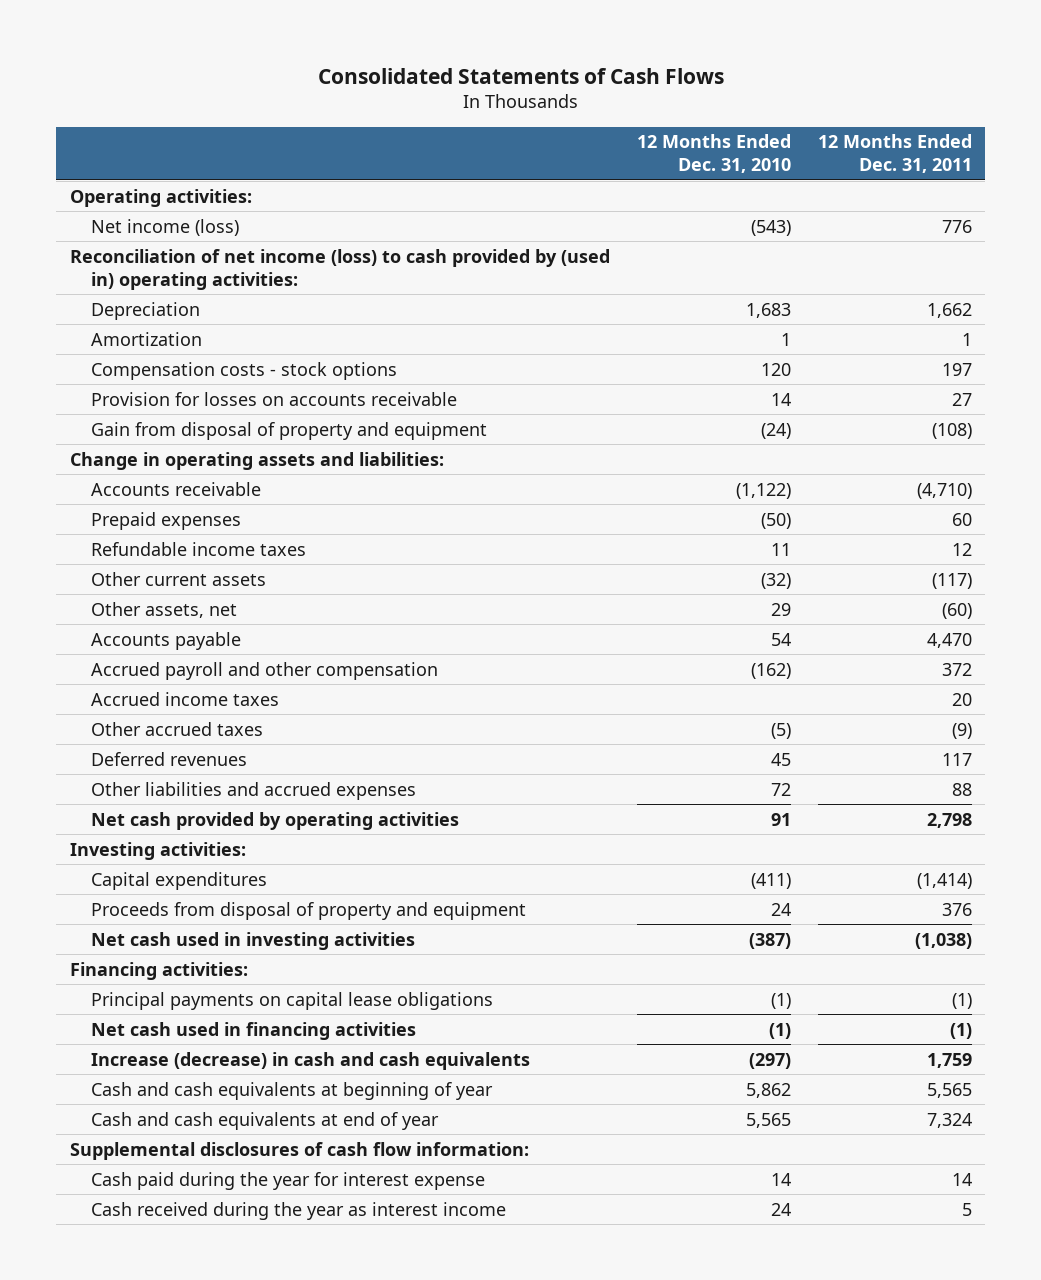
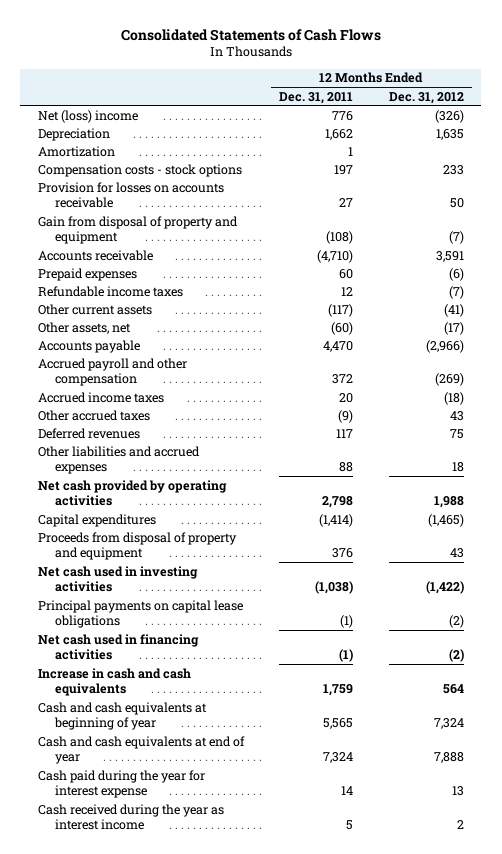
- | 12 Months Ended Dec. 31, 2010 | 12 Months Ended Dec. 31, 2011
+ | 12 Months Ended Dec. 31, 2011 | 12 Months Ended Dec. 31, 2012
- Operating activities:
- Net income (loss) | (543) | 776
- Reconciliation of net income (loss) to cash provided by (used in) operating activities:
+ Net (loss) income | 776 | (326)
- Change in operating assets and liabilities:
- Investing activities:
- Financing activities:
- Increase (decrease) in cash and cash equivalents | (297) | 1,759
+ Increase in cash and cash equivalents | 1,759 | 564
- Supplemental disclosures of cash flow information:

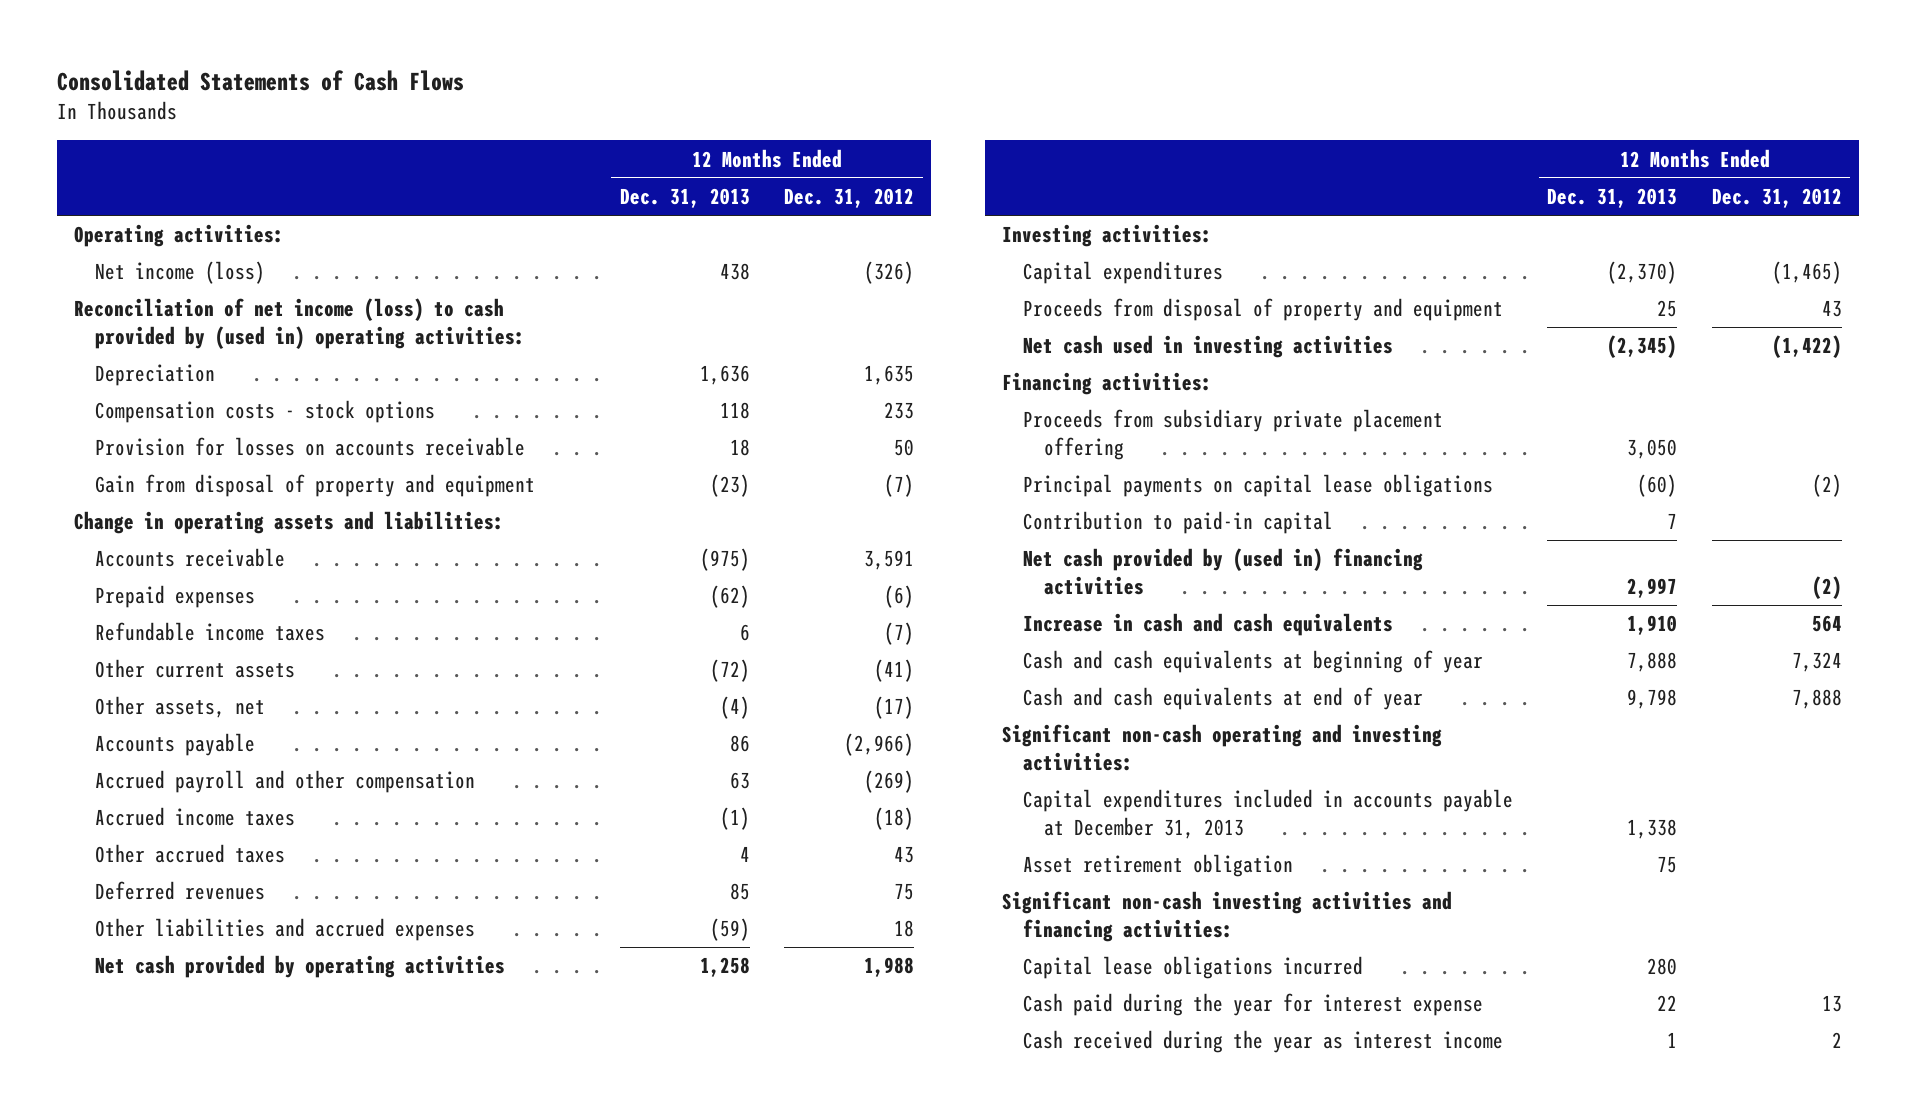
- | 12 Months Ended Dec. 31, 2011 | 12 Months Ended Dec. 31, 2012
+ | 12 Months Ended Dec. 31, 2013 | 12 Months Ended Dec. 31, 2012
- Net (loss) income | 776 | (326)
+ Operating activities:
+ Net income (loss) | 438 | (326)
+ Reconciliation of net income (loss) to cash provided by (used in) operating activities:
- Amortization | 1 |
+ Change in operating assets and liabilities:
+ Investing activities:
+ Financing activities:
+ Proceeds from subsidiary private placement offering | 3,050 |
- Net cash used in financing activities | (1) | (2)
+ Contribution to paid-in capital | 7 |
+ Net cash provided by (used in) financing activities | 2,997 | (2)
+ Significant non-cash operating and investing activities:
+ Capital expenditures included in accounts payable at December 31, 2013 | 1,338 |
+ Asset retirement obligation | 75 |
+ Significant non-cash investing activities and financing activities:
+ Capital lease obligations incurred | 280 |

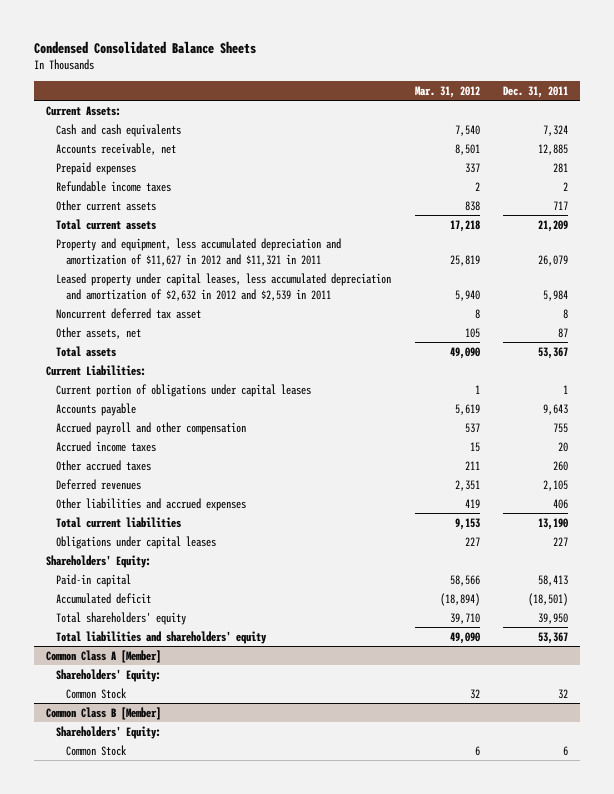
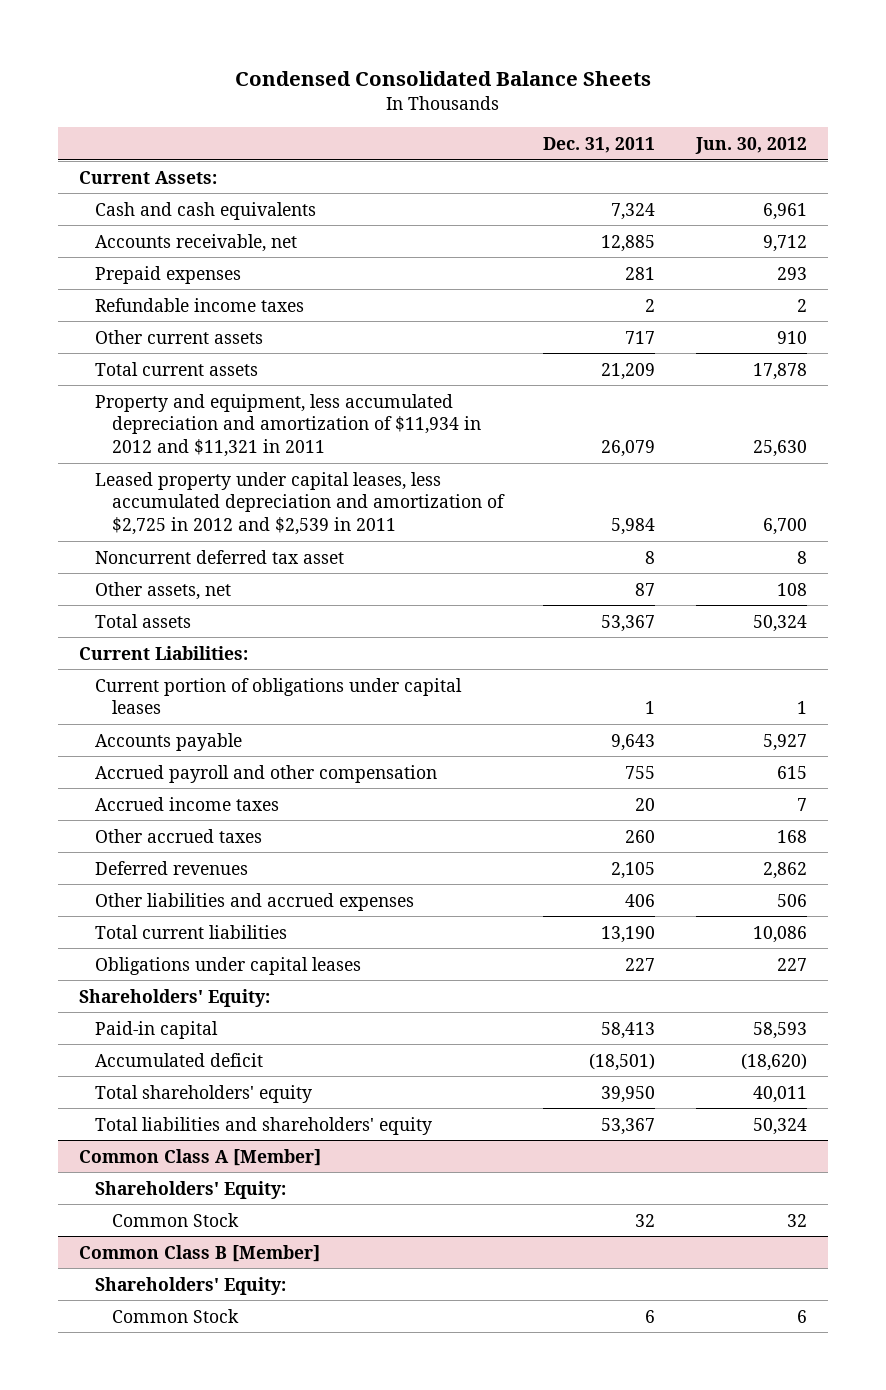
- | Mar. 31, 2012 | Dec. 31, 2011
+ | Dec. 31, 2011 | Jun. 30, 2012
- Property and equipment, less accumulated depreciation and amortization of $11,627 in 2012 and $11,321 in 2011 | 25,819 | 26,079
- Leased property under capital leases, less accumulated depreciation and amortization of $2,632 in 2012 and $2,539 in 2011 | 5,940 | 5,984
+ Property and equipment, less accumulated depreciation and amortization of $11,934 in 2012 and $11,321 in 2011 | 26,079 | 25,630
+ Leased property under capital leases, less accumulated depreciation and amortization of $2,725 in 2012 and $2,539 in 2011 | 5,984 | 6,700

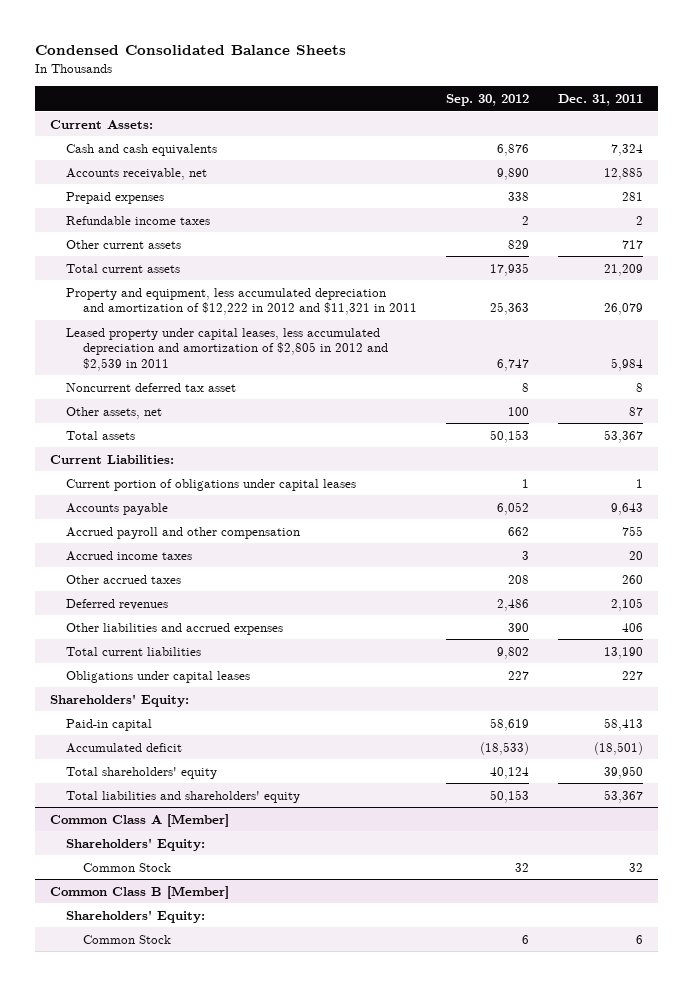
- | Dec. 31, 2011 | Jun. 30, 2012
+ | Sep. 30, 2012 | Dec. 31, 2011
- Property and equipment, less accumulated depreciation and amortization of $11,934 in 2012 and $11,321 in 2011 | 26,079 | 25,630
- Leased property under capital leases, less accumulated depreciation and amortization of $2,725 in 2012 and $2,539 in 2011 | 5,984 | 6,700
+ Property and equipment, less accumulated depreciation and amortization of $12,222 in 2012 and $11,321 in 2011 | 25,363 | 26,079
+ Leased property under capital leases, less accumulated depreciation and amortization of $2,805 in 2012 and $2,539 in 2011 | 6,747 | 5,984

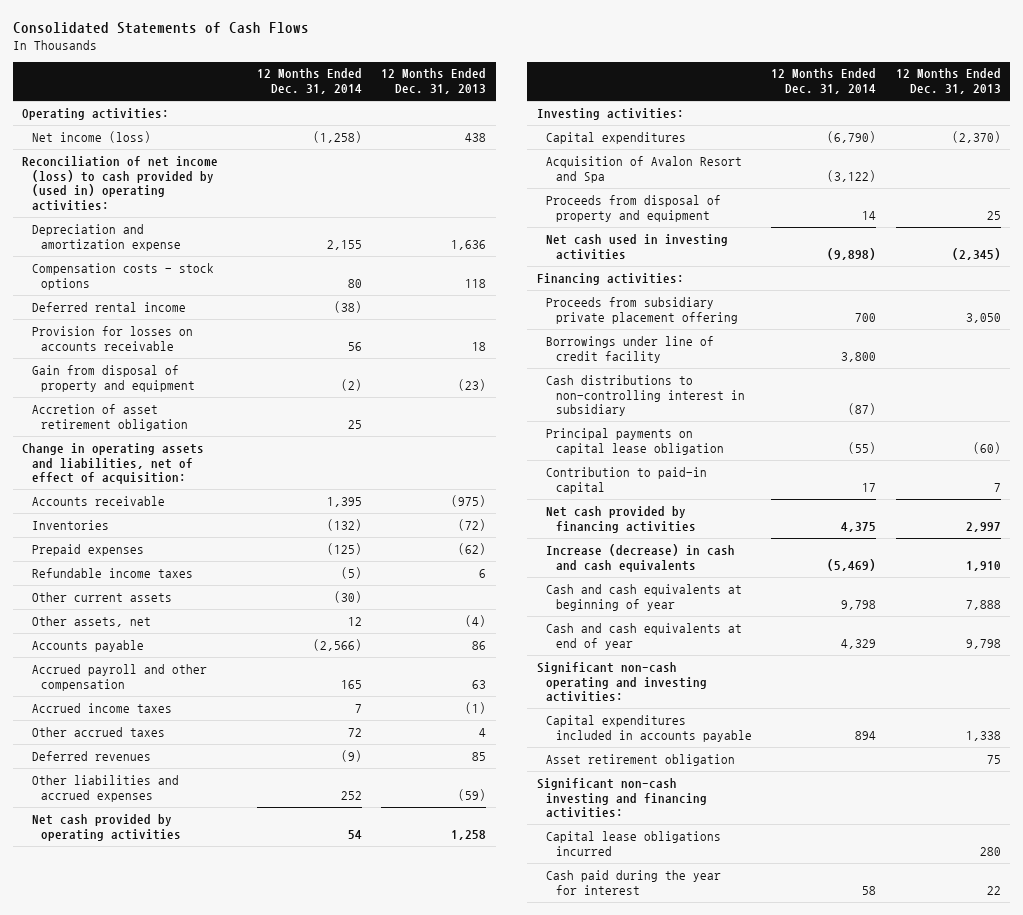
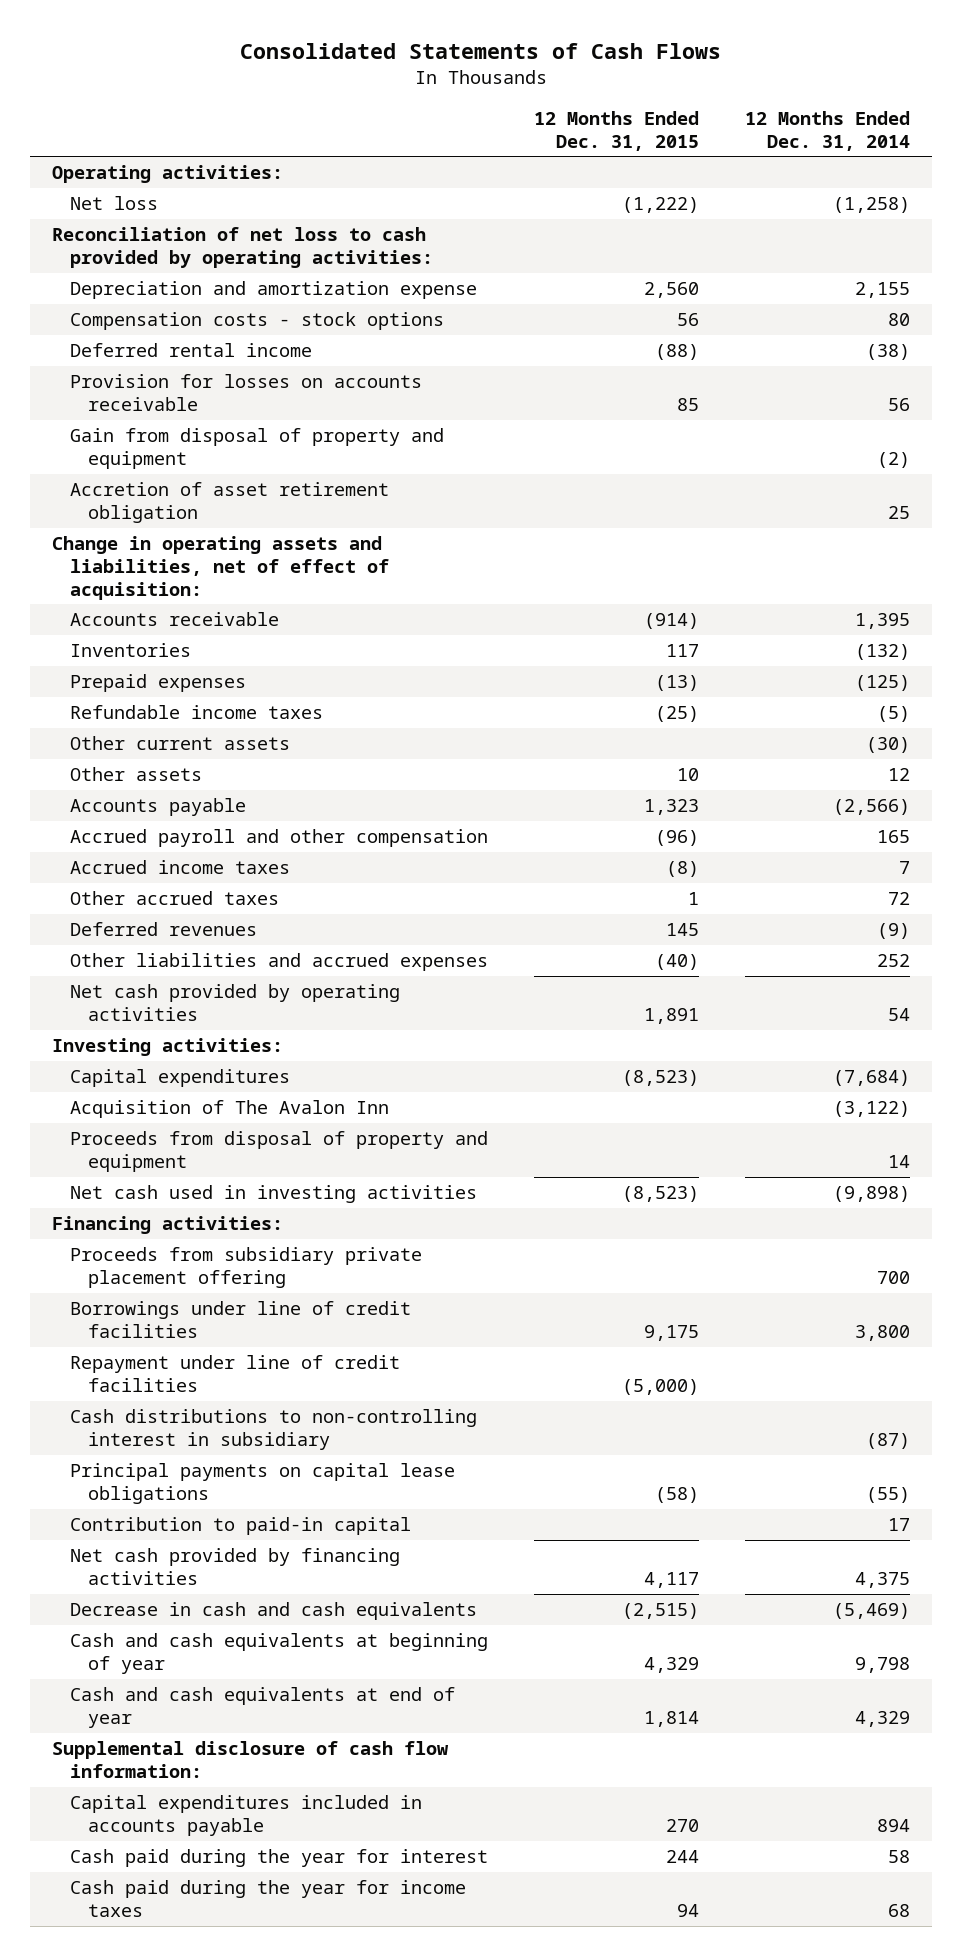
- | 12 Months Ended Dec. 31, 2014 | 12 Months Ended Dec. 31, 2013
+ | 12 Months Ended Dec. 31, 2015 | 12 Months Ended Dec. 31, 2014
- Net income (loss) | (1,258) | 438
- Reconciliation of net income (loss) to cash provided by (used in) operating activities:
+ Net loss | (1,222) | (1,258)
+ Reconciliation of net loss to cash provided by operating activities:
- Other assets, net | 12 | (4)
+ Other assets | 10 | 12
- Capital expenditures | (6,790) | (2,370)
- Acquisition of Avalon Resort and Spa | (3,122) |
+ Capital expenditures | (8,523) | (7,684)
+ Acquisition of The Avalon Inn | | (3,122)
- Borrowings under line of credit facility | 3,800 |
+ Borrowings under line of credit facilities | 9,175 | 3,800
+ Repayment under line of credit facilities | (5,000) |
- Principal payments on capital lease obligation | (55) | (60)
+ Principal payments on capital lease obligations | (58) | (55)
- Increase (decrease) in cash and cash equivalents | (5,469) | 1,910
+ Decrease in cash and cash equivalents | (2,515) | (5,469)
- Significant non-cash operating and investing activities:
+ Supplemental disclosure of cash flow information:
- Asset retirement obligation | | 75
- Significant non-cash investing and financing activities:
- Capital lease obligations incurred | | 280
+ Cash paid during the year for income taxes | 94 | 68

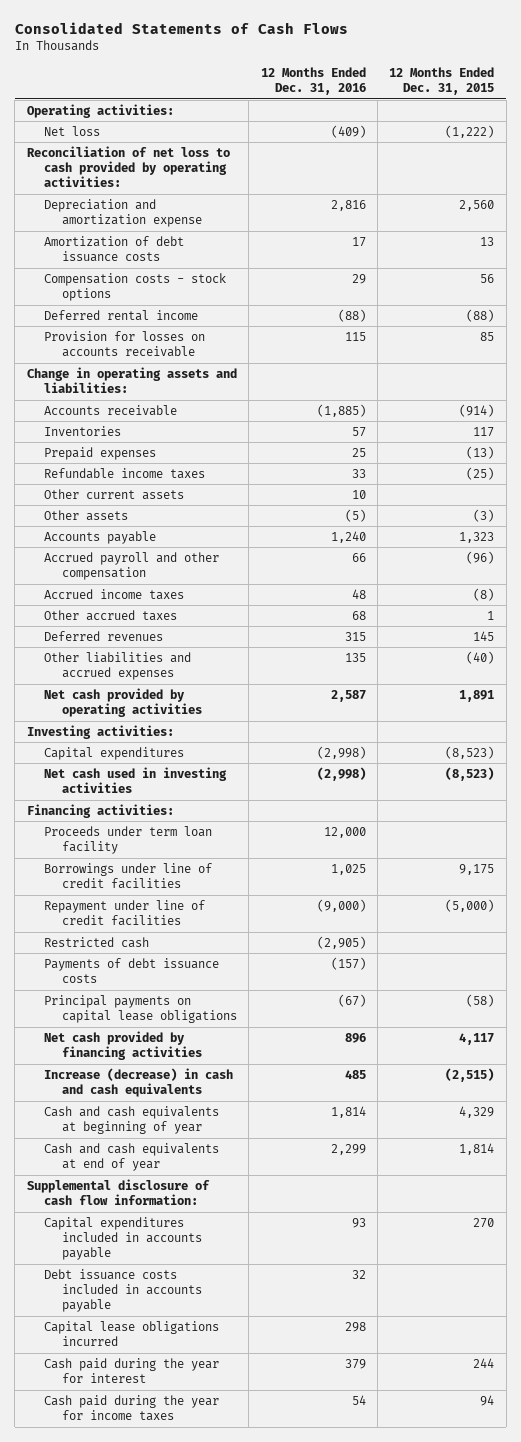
- | 12 Months Ended Dec. 31, 2015 | 12 Months Ended Dec. 31, 2014
+ | 12 Months Ended Dec. 31, 2016 | 12 Months Ended Dec. 31, 2015
+ Amortization of debt issuance costs | 17 | 13
- Gain from disposal of property and equipment | | (2)
- Accretion of asset retirement obligation | | 25
- Change in operating assets and liabilities, net of effect of acquisition:
+ Change in operating assets and liabilities:
- Other assets | 10 | 12
+ Other assets | (5) | (3)
- Acquisition of The Avalon Inn | | (3,122)
- Proceeds from disposal of property and equipment | | 14
- Proceeds from subsidiary private placement offering | | 700
+ Proceeds under term loan facility | 12,000 |
- Cash distributions to non-controlling interest in subsidiary | | (87)
+ Restricted cash | (2,905) |
+ Payments of debt issuance costs | (157) |
- Contribution to paid-in capital | | 17
- Decrease in cash and cash equivalents | (2,515) | (5,469)
+ Increase (decrease) in cash and cash equivalents | 485 | (2,515)
+ Debt issuance costs included in accounts payable | 32 |
+ Capital lease obligations incurred | 298 |

